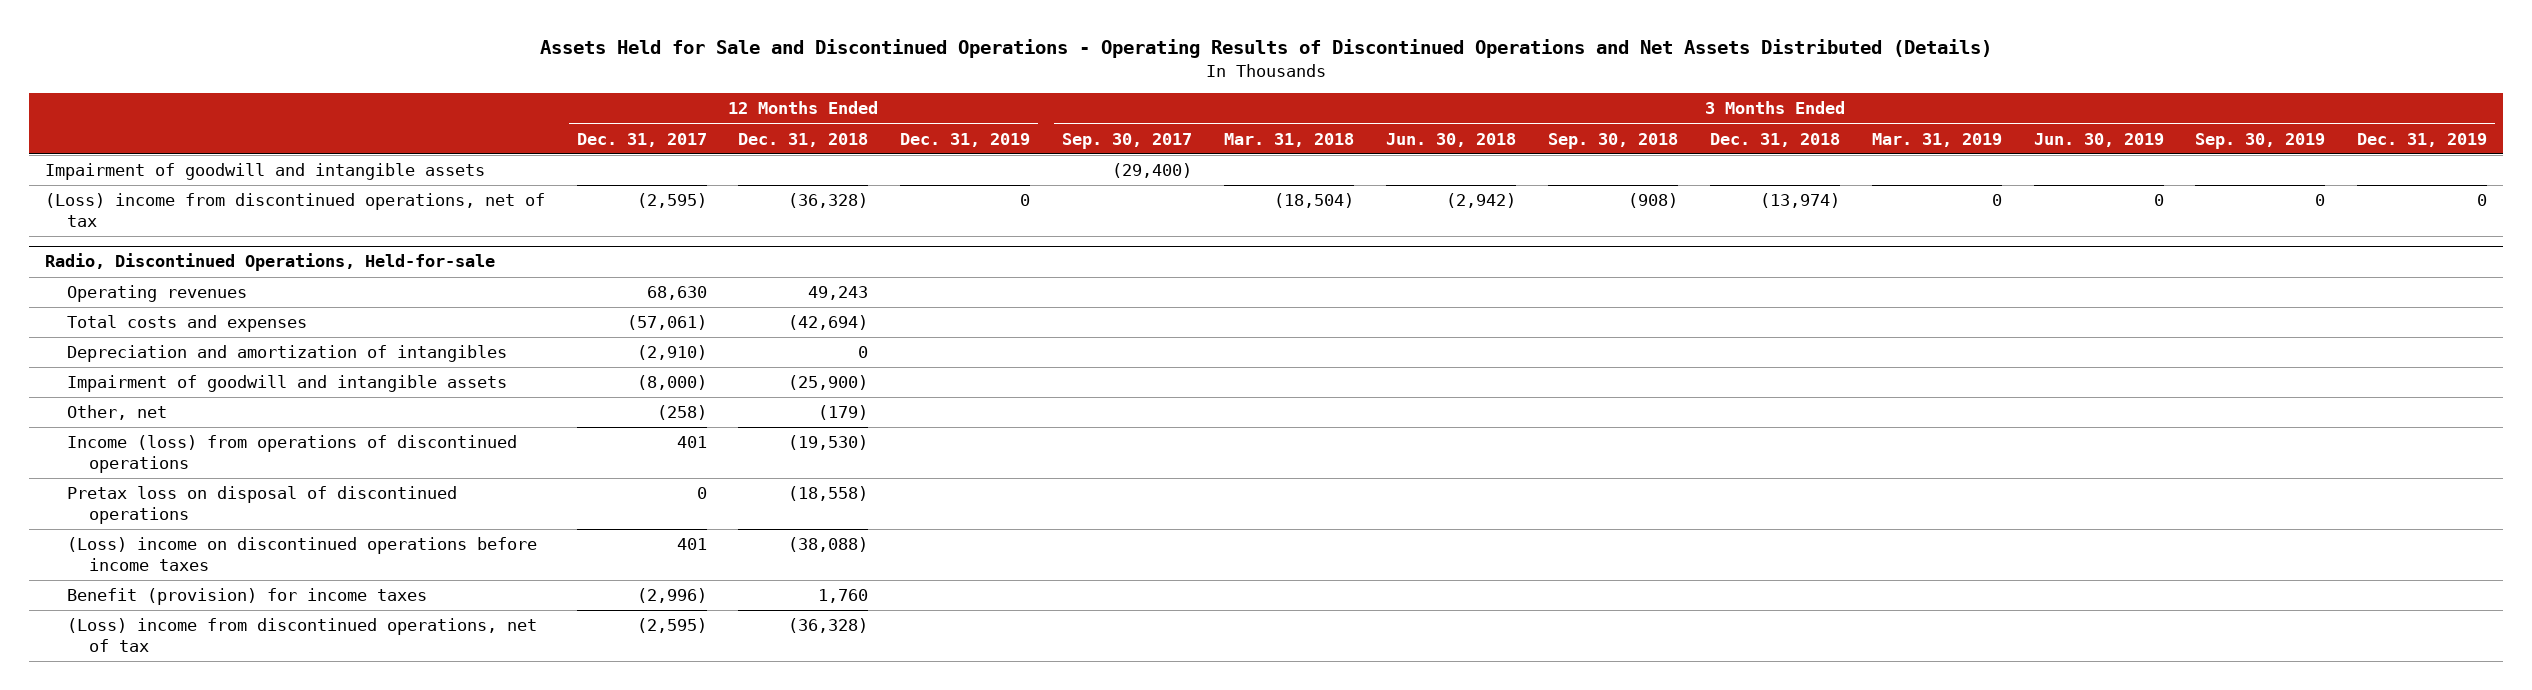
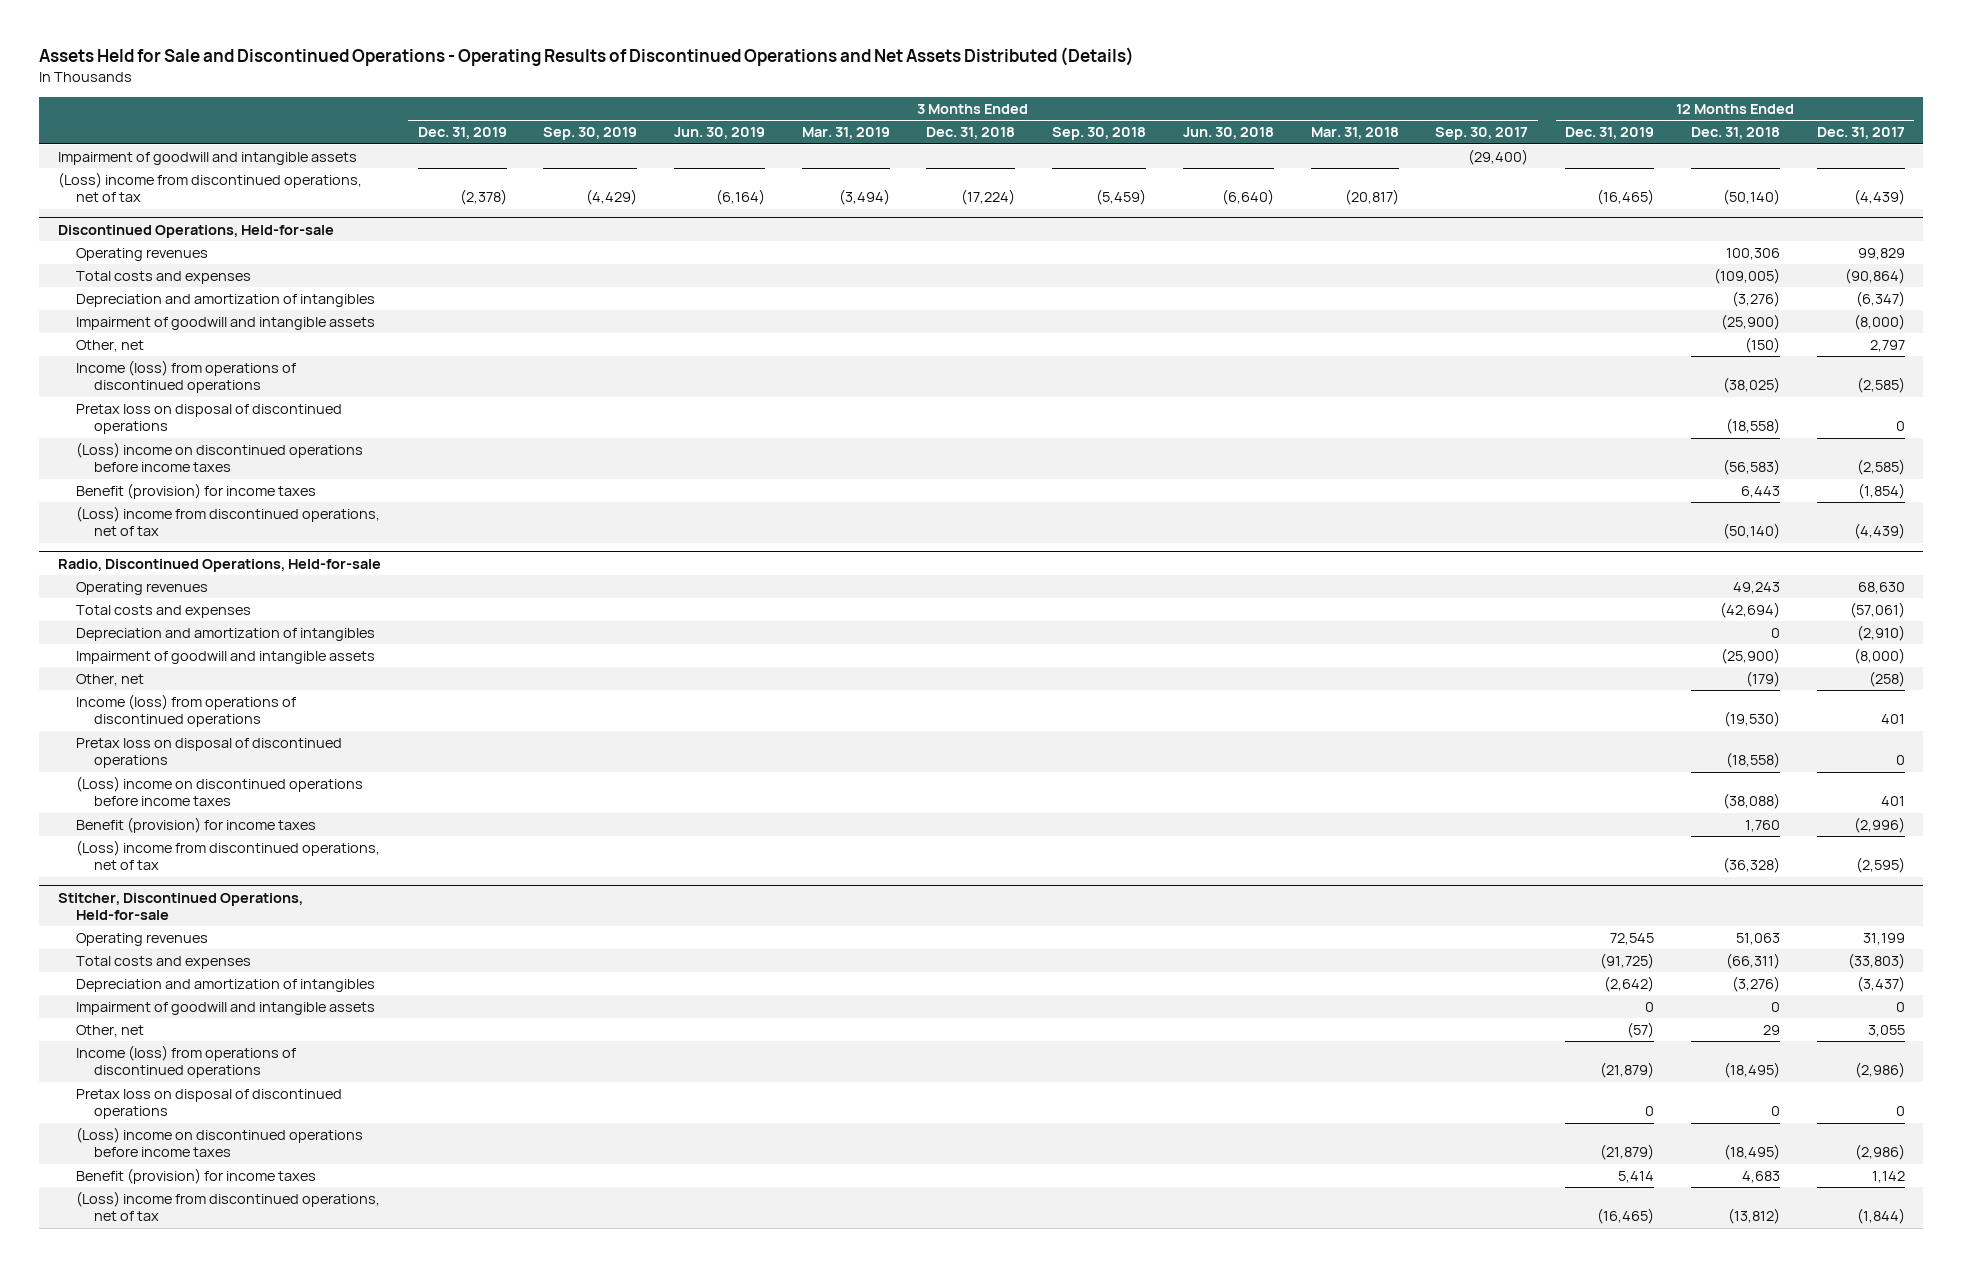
- | 12 Months Ended Dec. 31, 2017 | 12 Months Ended Dec. 31, 2018 | 12 Months Ended Dec. 31, 2019 | 3 Months Ended Sep. 30, 2017 | 3 Months Ended Mar. 31, 2018 | 3 Months Ended Jun. 30, 2018 | 3 Months Ended Sep. 30, 2018 | 3 Months Ended Dec. 31, 2018 | 3 Months Ended Mar. 31, 2019 | 3 Months Ended Jun. 30, 2019 | 3 Months Ended Sep. 30, 2019 | 3 Months Ended Dec. 31, 2019
+ | 3 Months Ended Dec. 31, 2019 | 3 Months Ended Sep. 30, 2019 | 3 Months Ended Jun. 30, 2019 | 3 Months Ended Mar. 31, 2019 | 3 Months Ended Dec. 31, 2018 | 3 Months Ended Sep. 30, 2018 | 3 Months Ended Jun. 30, 2018 | 3 Months Ended Mar. 31, 2018 | 3 Months Ended Sep. 30, 2017 | 12 Months Ended Dec. 31, 2019 | 12 Months Ended Dec. 31, 2018 | 12 Months Ended Dec. 31, 2017
- (Loss) income from discontinued operations, net of tax | (2,595) | (36,328) | 0 | | (18,504) | (2,942) | (908) | (13,974) | 0 | 0 | 0 | 0
+ (Loss) income from discontinued operations, net of tax | (2,378) | (4,429) | (6,164) | (3,494) | (17,224) | (5,459) | (6,640) | (20,817) | | (16,465) | (50,140) | (4,439)
+ Discontinued Operations, Held-for-sale
+ Operating revenues | | | | | | | | | | | 100,306 | 99,829
+ Total costs and expenses | | | | | | | | | | | (109,005) | (90,864)
+ Depreciation and amortization of intangibles | | | | | | | | | | | (3,276) | (6,347)
+ Impairment of goodwill and intangible assets | | | | | | | | | | | (25,900) | (8,000)
+ Other, net | | | | | | | | | | | (150) | 2,797
+ Income (loss) from operations of discontinued operations | | | | | | | | | | | (38,025) | (2,585)
+ Pretax loss on disposal of discontinued operations | | | | | | | | | | | (18,558) | 0
+ (Loss) income on discontinued operations before income taxes | | | | | | | | | | | (56,583) | (2,585)
+ Benefit (provision) for income taxes | | | | | | | | | | | 6,443 | (1,854)
+ (Loss) income from discontinued operations, net of tax | | | | | | | | | | | (50,140) | (4,439)
+ Stitcher, Discontinued Operations, Held-for-sale
+ Operating revenues | | | | | | | | | | 72,545 | 51,063 | 31,199
+ Total costs and expenses | | | | | | | | | | (91,725) | (66,311) | (33,803)
+ Depreciation and amortization of intangibles | | | | | | | | | | (2,642) | (3,276) | (3,437)
+ Impairment of goodwill and intangible assets | | | | | | | | | | 0 | 0 | 0
+ Other, net | | | | | | | | | | (57) | 29 | 3,055
+ Income (loss) from operations of discontinued operations | | | | | | | | | | (21,879) | (18,495) | (2,986)
+ Pretax loss on disposal of discontinued operations | | | | | | | | | | 0 | 0 | 0
+ (Loss) income on discontinued operations before income taxes | | | | | | | | | | (21,879) | (18,495) | (2,986)
+ Benefit (provision) for income taxes | | | | | | | | | | 5,414 | 4,683 | 1,142
+ (Loss) income from discontinued operations, net of tax | | | | | | | | | | (16,465) | (13,812) | (1,844)

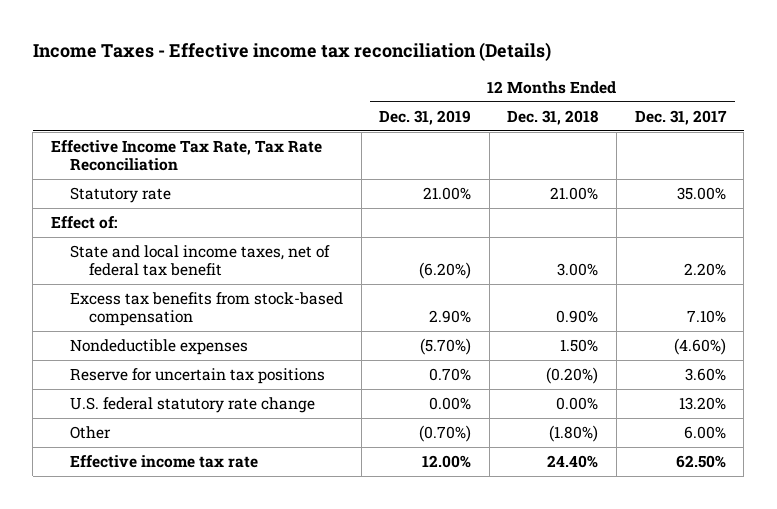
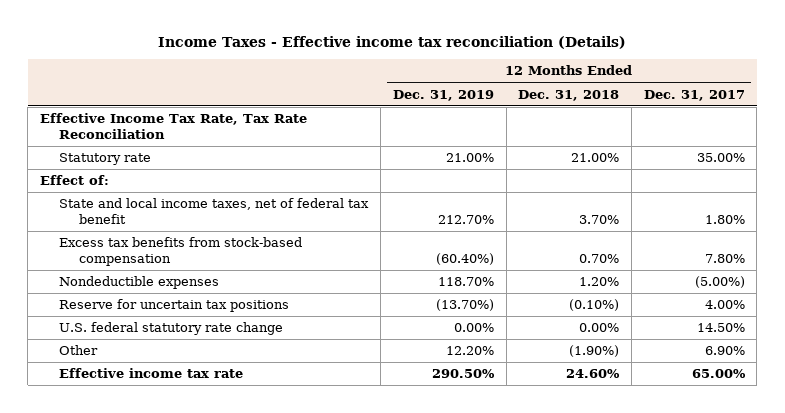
- State and local income taxes, net of federal tax benefit | (6.20%) | 3.00% | 2.20%
- Excess tax benefits from stock-based compensation | 2.90% | 0.90% | 7.10%
- Nondeductible expenses | (5.70%) | 1.50% | (4.60%)
- Reserve for uncertain tax positions | 0.70% | (0.20%) | 3.60%
- U.S. federal statutory rate change | 0.00% | 0.00% | 13.20%
- Other | (0.70%) | (1.80%) | 6.00%
- Effective income tax rate | 12.00% | 24.40% | 62.50%
+ State and local income taxes, net of federal tax benefit | 212.70% | 3.70% | 1.80%
+ Excess tax benefits from stock-based compensation | (60.40%) | 0.70% | 7.80%
+ Nondeductible expenses | 118.70% | 1.20% | (5.00%)
+ Reserve for uncertain tax positions | (13.70%) | (0.10%) | 4.00%
+ U.S. federal statutory rate change | 0.00% | 0.00% | 14.50%
+ Other | 12.20% | (1.90%) | 6.90%
+ Effective income tax rate | 290.50% | 24.60% | 65.00%

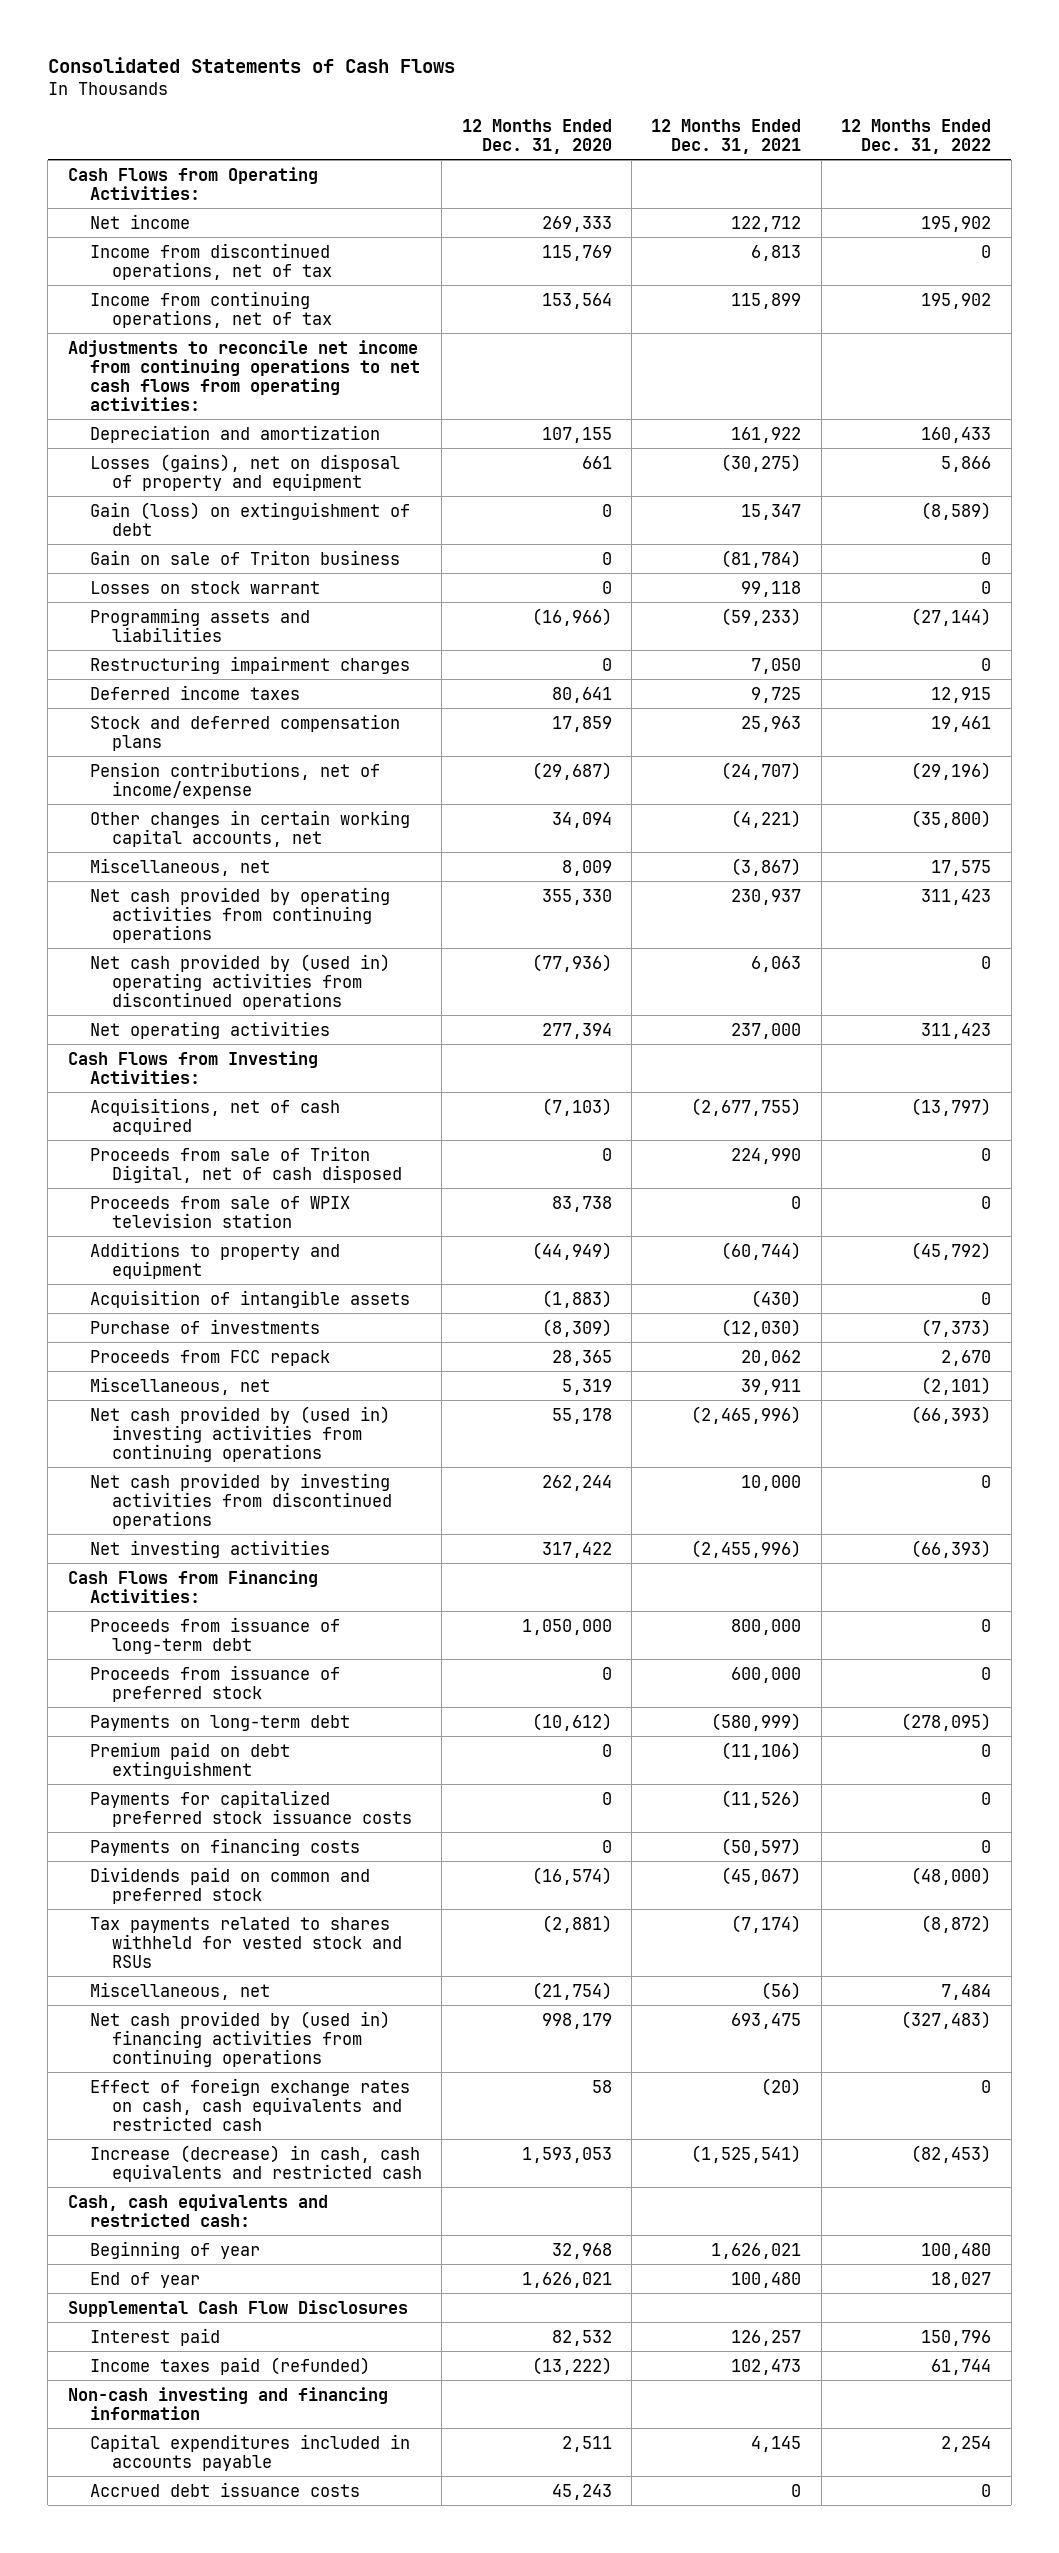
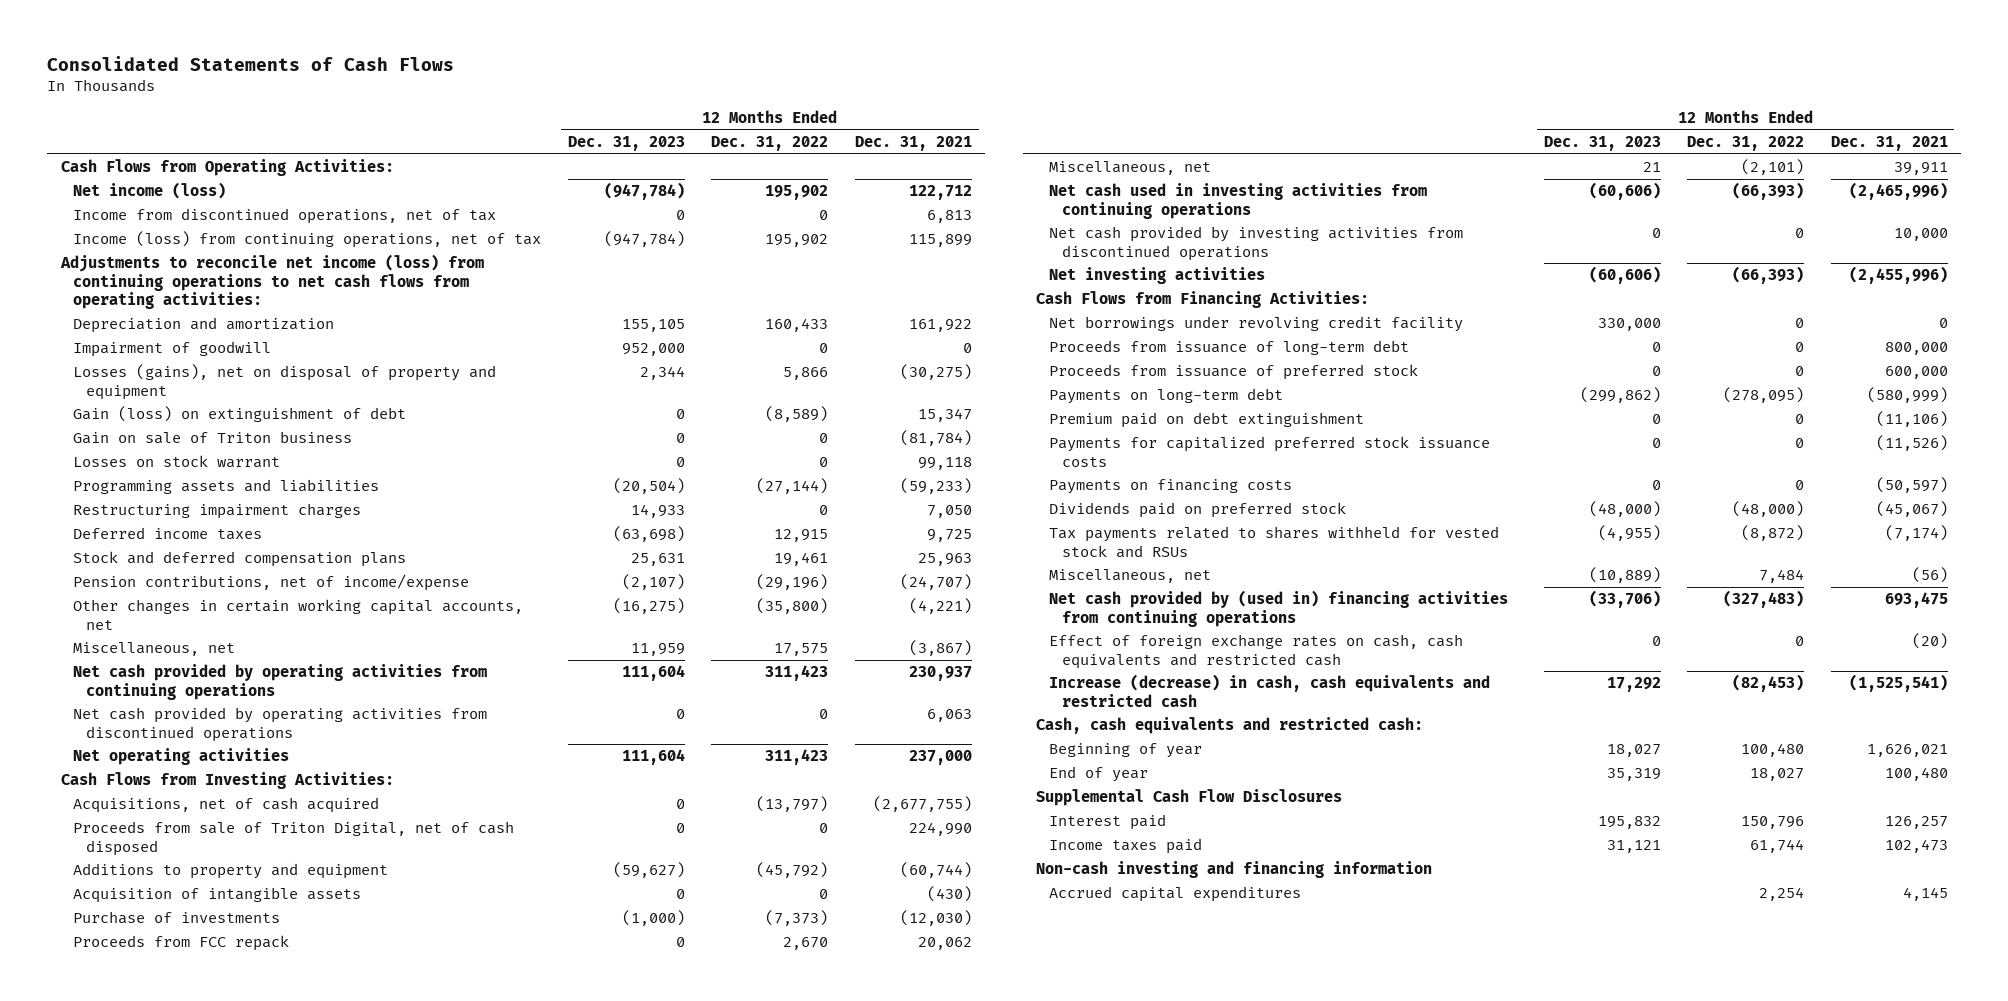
- | 12 Months Ended Dec. 31, 2020 | 12 Months Ended Dec. 31, 2021 | 12 Months Ended Dec. 31, 2022
+ | 12 Months Ended Dec. 31, 2023 | 12 Months Ended Dec. 31, 2022 | 12 Months Ended Dec. 31, 2021
- Net income | 269,333 | 122,712 | 195,902
+ Net income (loss) | (947,784) | 195,902 | 122,712
- Income from continuing operations, net of tax | 153,564 | 115,899 | 195,902
- Adjustments to reconcile net income from continuing operations to net cash flows from operating activities:
+ Income (loss) from continuing operations, net of tax | (947,784) | 195,902 | 115,899
+ Adjustments to reconcile net income (loss) from continuing operations to net cash flows from operating activities:
+ Impairment of goodwill | 952,000 | 0 | 0
- Net cash provided by (used in) operating activities from discontinued operations | (77,936) | 6,063 | 0
+ Net cash provided by operating activities from discontinued operations | 0 | 0 | 6,063
- Proceeds from sale of WPIX television station | 83,738 | 0 | 0
- Net cash provided by (used in) investing activities from continuing operations | 55,178 | (2,465,996) | (66,393)
+ Net cash used in investing activities from continuing operations | (60,606) | (66,393) | (2,465,996)
+ Net borrowings under revolving credit facility | 330,000 | 0 | 0
- Dividends paid on common and preferred stock | (16,574) | (45,067) | (48,000)
+ Dividends paid on preferred stock | (48,000) | (48,000) | (45,067)
- Income taxes paid (refunded) | (13,222) | 102,473 | 61,744
+ Income taxes paid | 31,121 | 61,744 | 102,473
- Capital expenditures included in accounts payable | 2,511 | 4,145 | 2,254
- Accrued debt issuance costs | 45,243 | 0 | 0
+ Accrued capital expenditures | | 2,254 | 4,145

